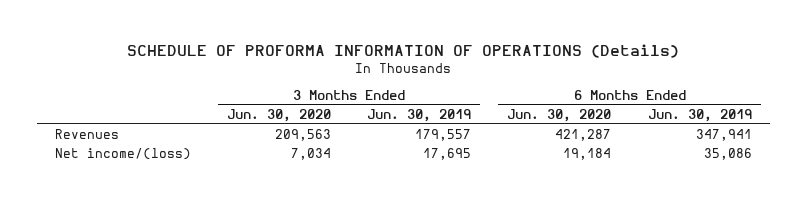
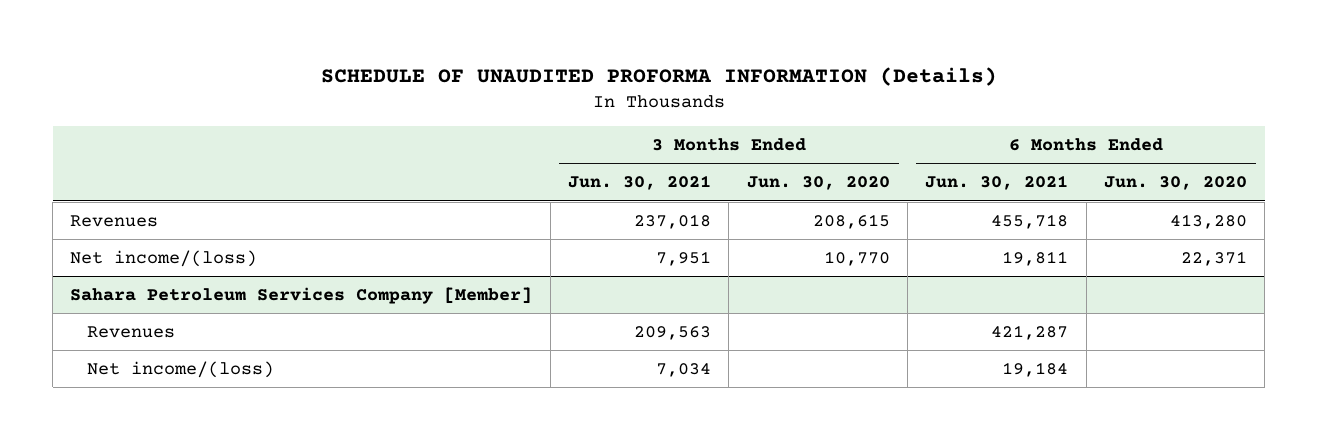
- SCHEDULE OF PROFORMA INFORMATION OF OPERATIONS (Details)
+ SCHEDULE OF UNAUDITED PROFORMA INFORMATION (Details)
- | 3 Months Ended Jun. 30, 2020 | 3 Months Ended Jun. 30, 2019 | 6 Months Ended Jun. 30, 2020 | 6 Months Ended Jun. 30, 2019
+ | 3 Months Ended Jun. 30, 2021 | 3 Months Ended Jun. 30, 2020 | 6 Months Ended Jun. 30, 2021 | 6 Months Ended Jun. 30, 2020
- Revenues | 209,563 | 179,557 | 421,287 | 347,941
- Net income/(loss) | 7,034 | 17,695 | 19,184 | 35,086
+ Revenues | 237,018 | 208,615 | 455,718 | 413,280
+ Net income/(loss) | 7,951 | 10,770 | 19,811 | 22,371
+ Sahara Petroleum Services Company [Member]
+ Revenues | 209,563 | | 421,287 |
+ Net income/(loss) | 7,034 | | 19,184 |

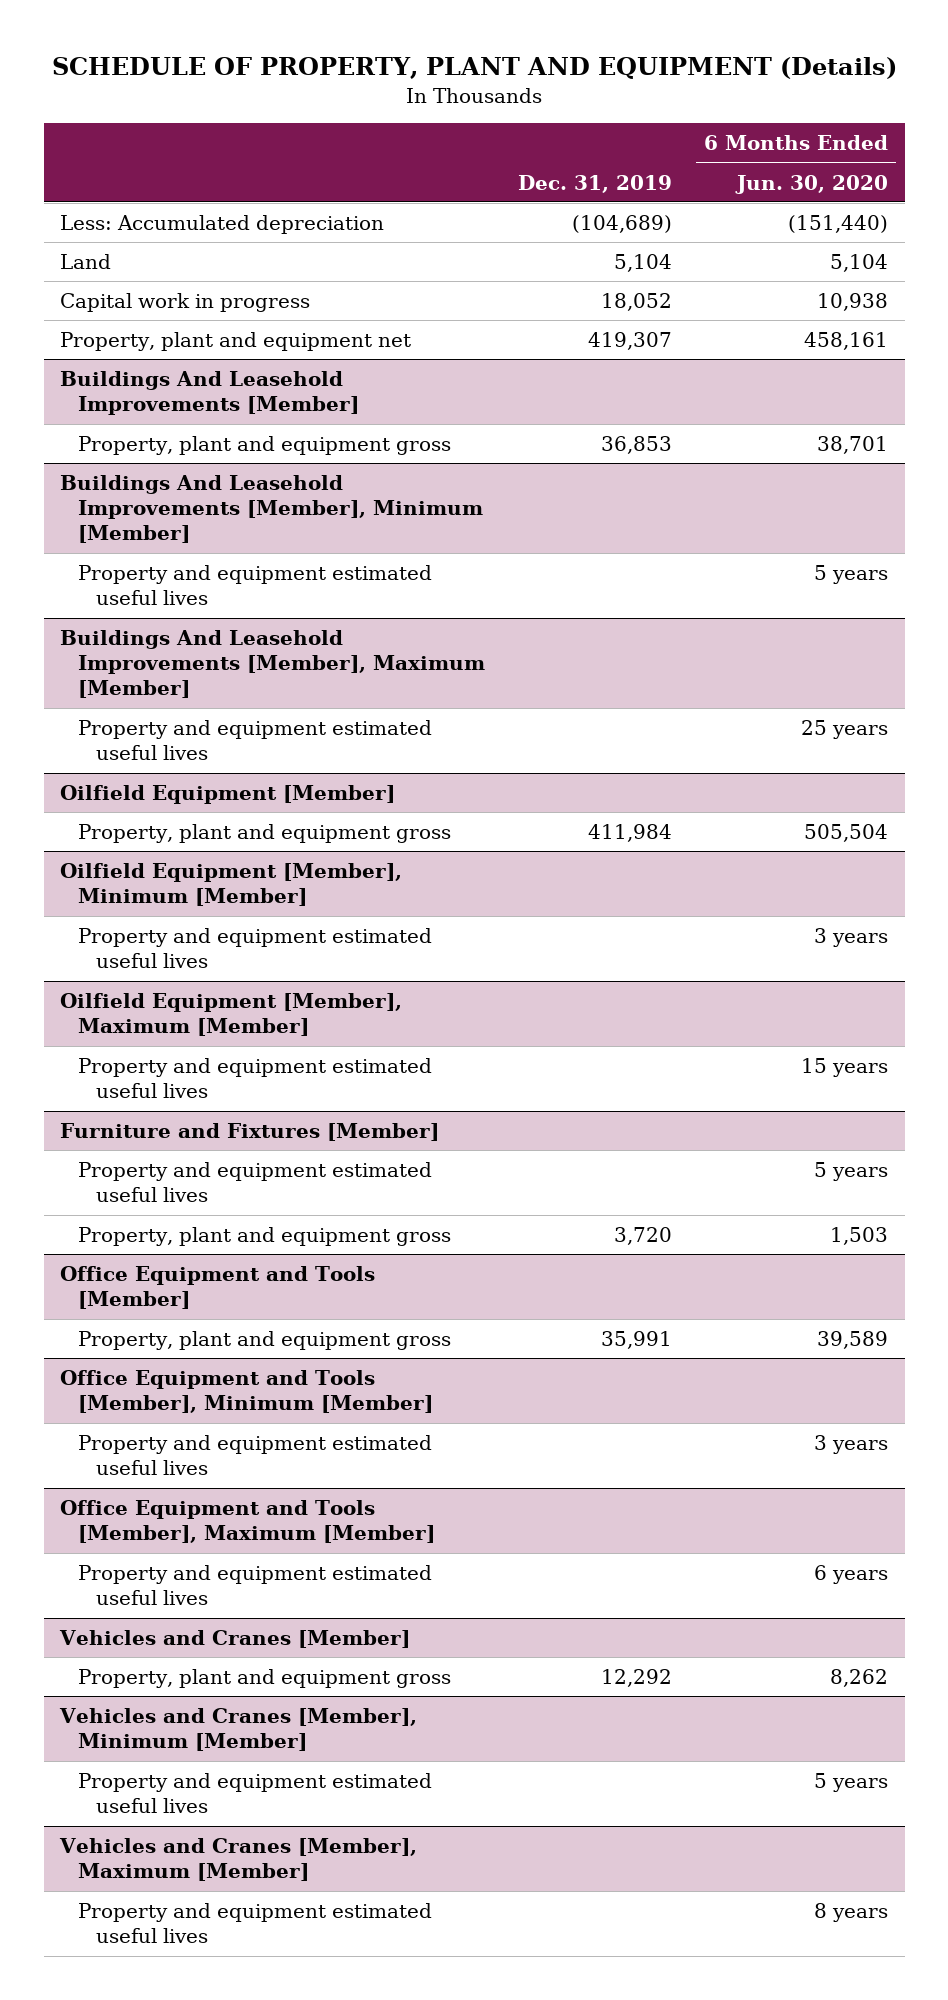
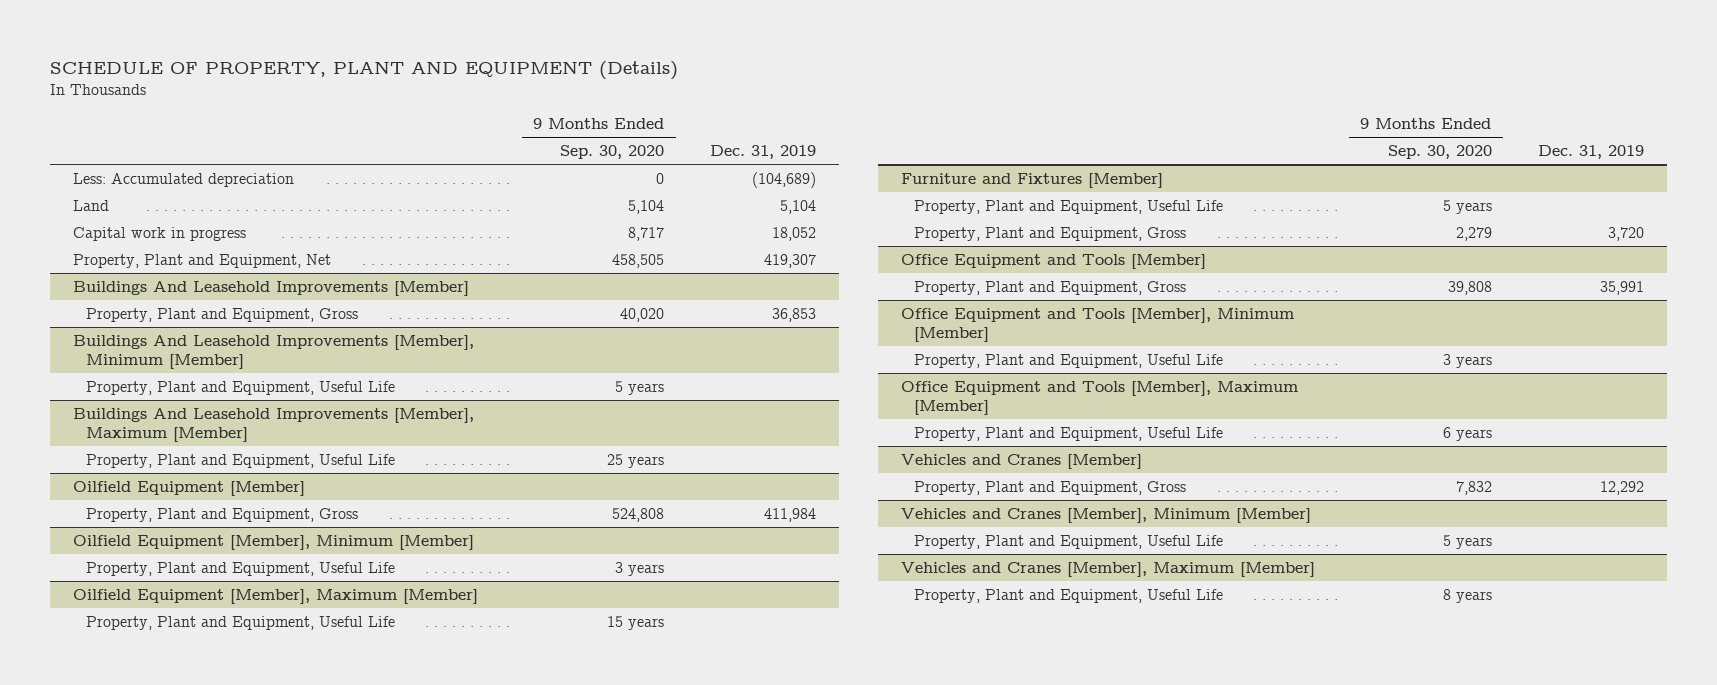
- | Dec. 31, 2019 | 6 Months Ended Jun. 30, 2020
+ | 9 Months Ended Sep. 30, 2020 | Dec. 31, 2019
- Property, plant and equipment net | 419,307 | 458,161
+ Property, Plant and Equipment, Net | 458,505 | 419,307
@ Buildings And Leasehold Improvements [Member]
- Property, plant and equipment gross | 36,853 | 38,701
+ Property, Plant and Equipment, Gross | 40,020 | 36,853
@ Buildings And Leasehold Improvements [Member], Minimum [Member]
- Property and equipment estimated useful lives | | 5 years
+ Property, Plant and Equipment, Useful Life | 5 years |
@ Buildings And Leasehold Improvements [Member], Maximum [Member]
- Property and equipment estimated useful lives | | 25 years
+ Property, Plant and Equipment, Useful Life | 25 years |
@ Oilfield Equipment [Member]
- Property, plant and equipment gross | 411,984 | 505,504
+ Property, Plant and Equipment, Gross | 524,808 | 411,984
@ Oilfield Equipment [Member], Minimum [Member]
- Property and equipment estimated useful lives | | 3 years
+ Property, Plant and Equipment, Useful Life | 3 years |
@ Oilfield Equipment [Member], Maximum [Member]
- Property and equipment estimated useful lives | | 15 years
+ Property, Plant and Equipment, Useful Life | 15 years |
@ Furniture and Fixtures [Member]
- Property and equipment estimated useful lives | | 5 years
- Property, plant and equipment gross | 3,720 | 1,503
+ Property, Plant and Equipment, Useful Life | 5 years |
+ Property, Plant and Equipment, Gross | 2,279 | 3,720
@ Office Equipment and Tools [Member]
- Property, plant and equipment gross | 35,991 | 39,589
+ Property, Plant and Equipment, Gross | 39,808 | 35,991
@ Office Equipment and Tools [Member], Minimum [Member]
- Property and equipment estimated useful lives | | 3 years
+ Property, Plant and Equipment, Useful Life | 3 years |
@ Office Equipment and Tools [Member], Maximum [Member]
- Property and equipment estimated useful lives | | 6 years
+ Property, Plant and Equipment, Useful Life | 6 years |
@ Vehicles and Cranes [Member]
- Property, plant and equipment gross | 12,292 | 8,262
+ Property, Plant and Equipment, Gross | 7,832 | 12,292
@ Vehicles and Cranes [Member], Minimum [Member]
- Property and equipment estimated useful lives | | 5 years
+ Property, Plant and Equipment, Useful Life | 5 years |
@ Vehicles and Cranes [Member], Maximum [Member]
- Property and equipment estimated useful lives | | 8 years
+ Property, Plant and Equipment, Useful Life | 8 years |

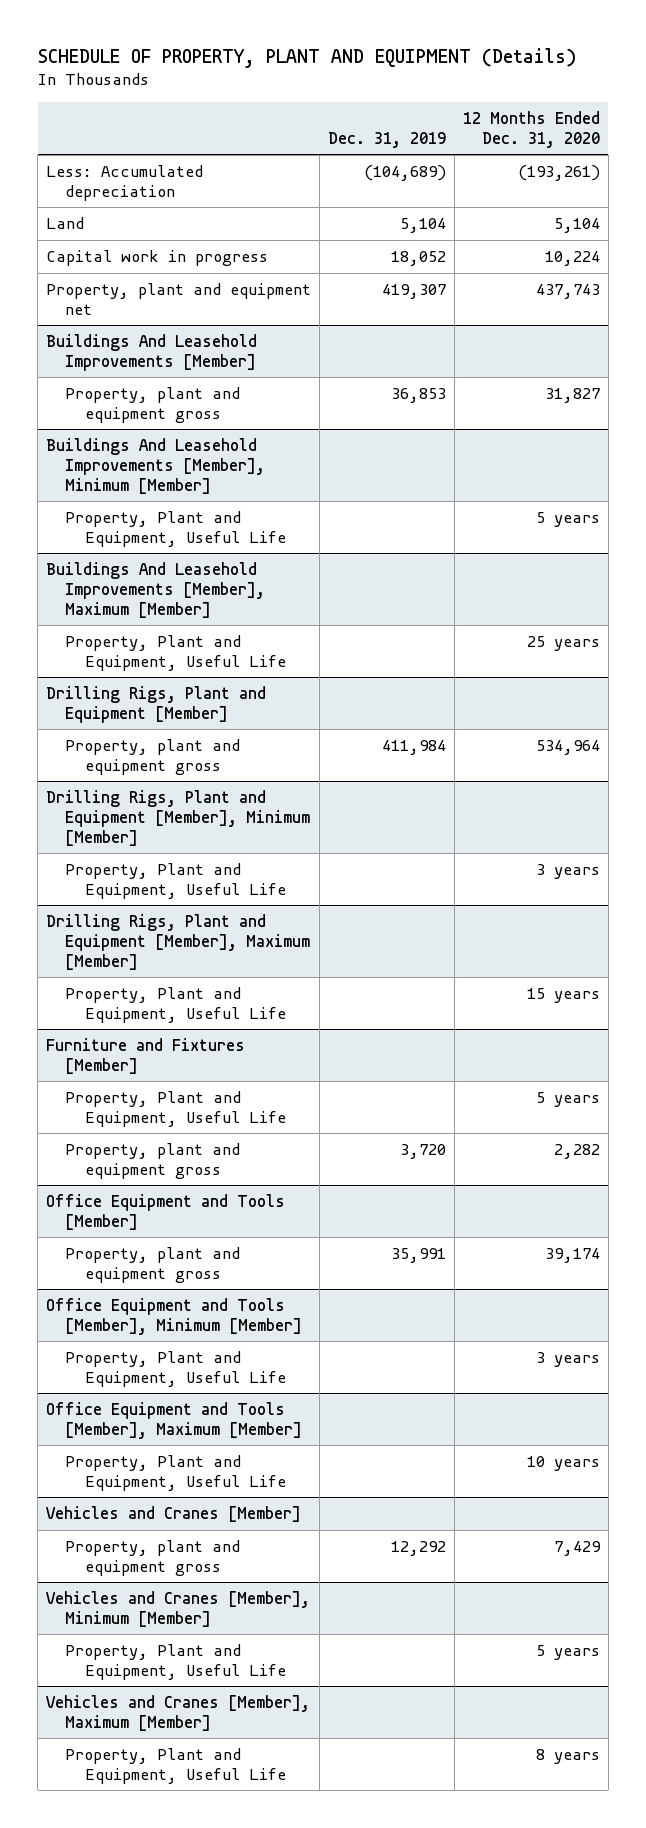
- | 9 Months Ended Sep. 30, 2020 | Dec. 31, 2019
+ | Dec. 31, 2019 | 12 Months Ended Dec. 31, 2020
- Property, Plant and Equipment, Net | 458,505 | 419,307
+ Property, plant and equipment net | 419,307 | 437,743
@ Buildings And Leasehold Improvements [Member]
- Property, Plant and Equipment, Gross | 40,020 | 36,853
+ Property, plant and equipment gross | 36,853 | 31,827
- Oilfield Equipment [Member]
- Property, Plant and Equipment, Gross | 524,808 | 411,984
- Oilfield Equipment [Member], Minimum [Member]
- Property, Plant and Equipment, Useful Life | 3 years |
- Oilfield Equipment [Member], Maximum [Member]
- Property, Plant and Equipment, Useful Life | 15 years |
+ Drilling Rigs, Plant and Equipment [Member]
+ Property, plant and equipment gross | 411,984 | 534,964
+ Drilling Rigs, Plant and Equipment [Member], Minimum [Member]
+ Property, Plant and Equipment, Useful Life | | 3 years
+ Drilling Rigs, Plant and Equipment [Member], Maximum [Member]
+ Property, Plant and Equipment, Useful Life | | 15 years
@ Furniture and Fixtures [Member]
- Property, Plant and Equipment, Gross | 2,279 | 3,720
+ Property, plant and equipment gross | 3,720 | 2,282
@ Office Equipment and Tools [Member]
- Property, Plant and Equipment, Gross | 39,808 | 35,991
+ Property, plant and equipment gross | 35,991 | 39,174
@ Vehicles and Cranes [Member]
- Property, Plant and Equipment, Gross | 7,832 | 12,292
+ Property, plant and equipment gross | 12,292 | 7,429

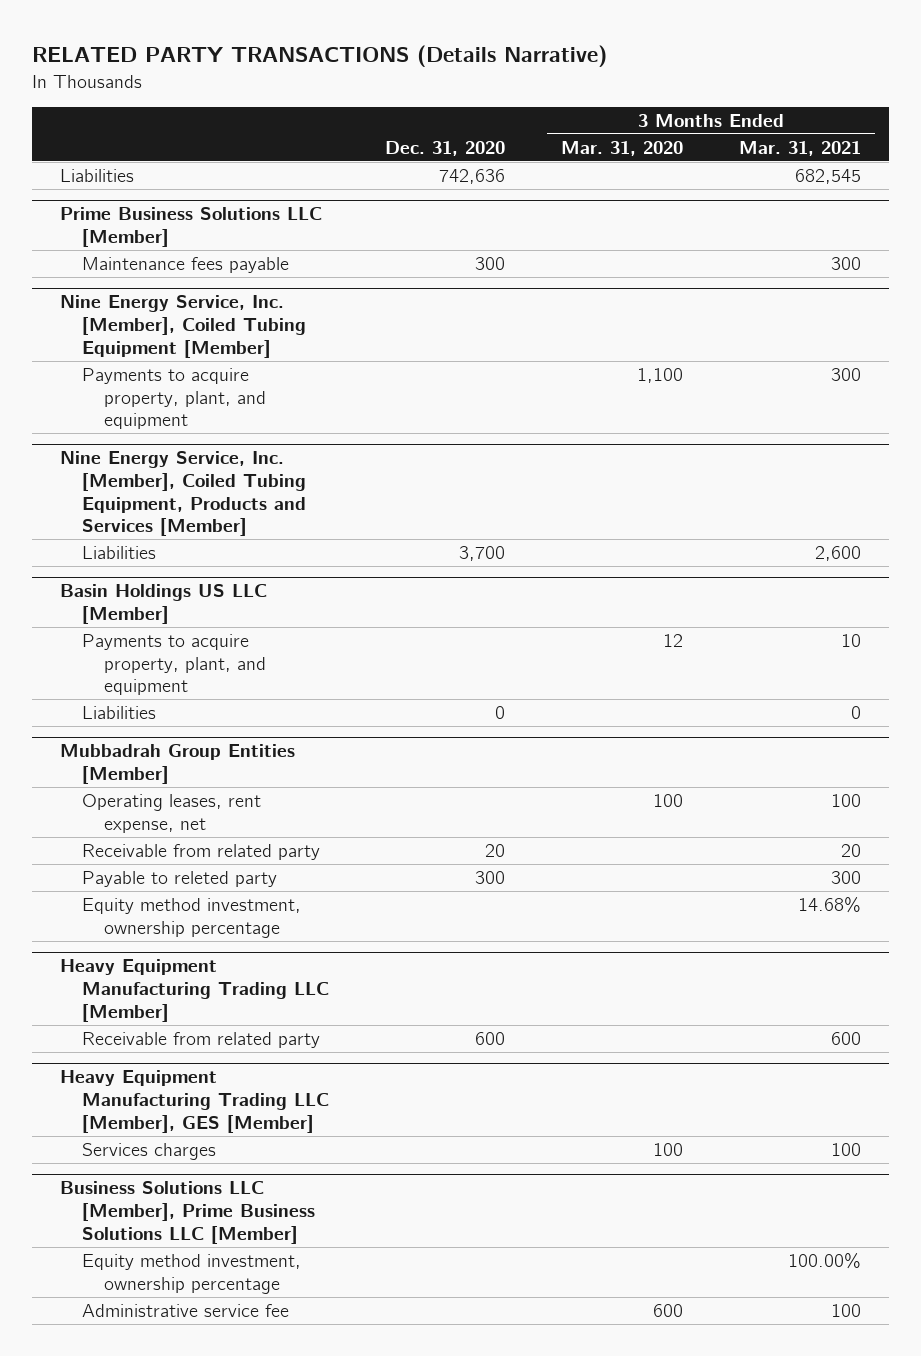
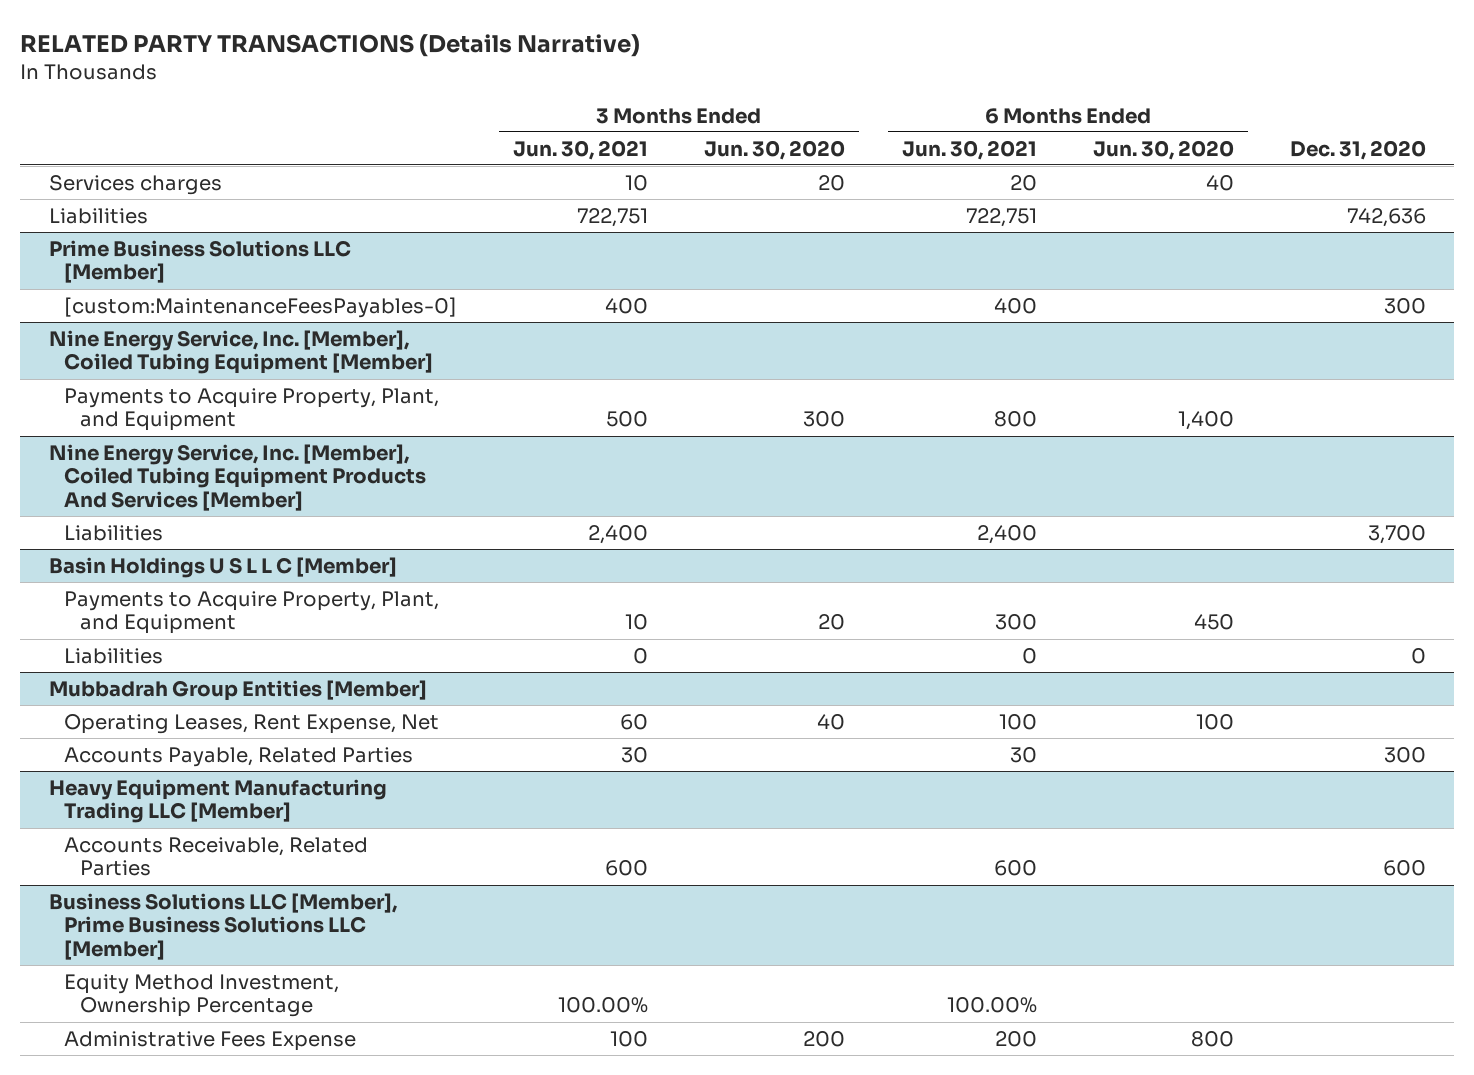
- | Dec. 31, 2020 | 3 Months Ended Mar. 31, 2020 | 3 Months Ended Mar. 31, 2021
+ | 3 Months Ended Jun. 30, 2021 | 3 Months Ended Jun. 30, 2020 | 6 Months Ended Jun. 30, 2021 | 6 Months Ended Jun. 30, 2020 | Dec. 31, 2020
+ Services charges | 10 | 20 | 20 | 40 |
@ Prime Business Solutions LLC [Member]
- Maintenance fees payable | 300 | | 300
+ [custom:MaintenanceFeesPayables-0] | 400 | | 400 | | 300
@ Nine Energy Service, Inc. [Member], Coiled Tubing Equipment [Member]
- Payments to acquire property, plant, and equipment | | 1,100 | 300
- Nine Energy Service, Inc. [Member], Coiled Tubing Equipment, Products and Services [Member]
@ Nine Energy Service, Inc. [Member], Coiled Tubing Equipment [Member]
+ Payments to Acquire Property, Plant, and Equipment | 500 | 300 | 800 | 1,400 |
+ Nine Energy Service, Inc. [Member], Coiled Tubing Equipment Products And Services [Member]
- Basin Holdings US LLC [Member]
- Payments to acquire property, plant, and equipment | | 12 | 10
+ Basin Holdings U S L L C [Member]
+ Payments to Acquire Property, Plant, and Equipment | 10 | 20 | 300 | 450 |
@ Mubbadrah Group Entities [Member]
- Operating leases, rent expense, net | | 100 | 100
- Receivable from related party | 20 | | 20
- Payable to releted party | 300 | | 300
- Equity method investment, ownership percentage | | | 14.68%
+ Operating Leases, Rent Expense, Net | 60 | 40 | 100 | 100 |
+ Accounts Payable, Related Parties | 30 | | 30 | | 300
@ Heavy Equipment Manufacturing Trading LLC [Member]
- Receivable from related party | 600 | | 600
- Heavy Equipment Manufacturing Trading LLC [Member], GES [Member]
- Services charges | | 100 | 100
@ Heavy Equipment Manufacturing Trading LLC [Member]
+ Accounts Receivable, Related Parties | 600 | | 600 | | 600
@ Business Solutions LLC [Member], Prime Business Solutions LLC [Member]
- Equity method investment, ownership percentage | | | 100.00%
- Administrative service fee | | 600 | 100
+ Equity Method Investment, Ownership Percentage | 100.00% | | 100.00% | |
+ Administrative Fees Expense | 100 | 200 | 200 | 800 |

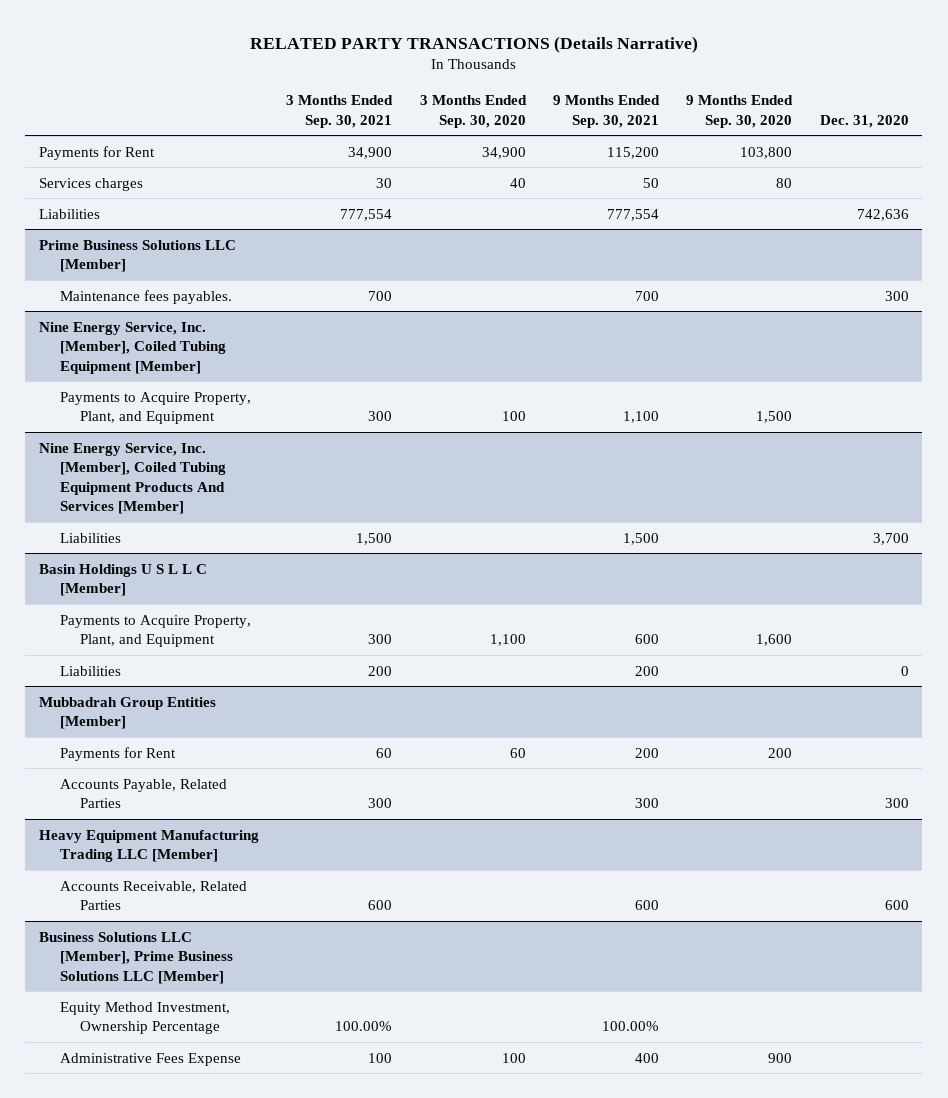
- | 3 Months Ended Jun. 30, 2021 | 3 Months Ended Jun. 30, 2020 | 6 Months Ended Jun. 30, 2021 | 6 Months Ended Jun. 30, 2020 | Dec. 31, 2020
+ | 3 Months Ended Sep. 30, 2021 | 3 Months Ended Sep. 30, 2020 | 9 Months Ended Sep. 30, 2021 | 9 Months Ended Sep. 30, 2020 | Dec. 31, 2020
+ Payments for Rent | 34,900 | 34,900 | 115,200 | 103,800 |
@ Prime Business Solutions LLC [Member]
- [custom:MaintenanceFeesPayables-0] | 400 | | 400 | | 300
+ Maintenance fees payables. | 700 | | 700 | | 300
@ Mubbadrah Group Entities [Member]
- Operating Leases, Rent Expense, Net | 60 | 40 | 100 | 100 |
+ Payments for Rent | 60 | 60 | 200 | 200 |

